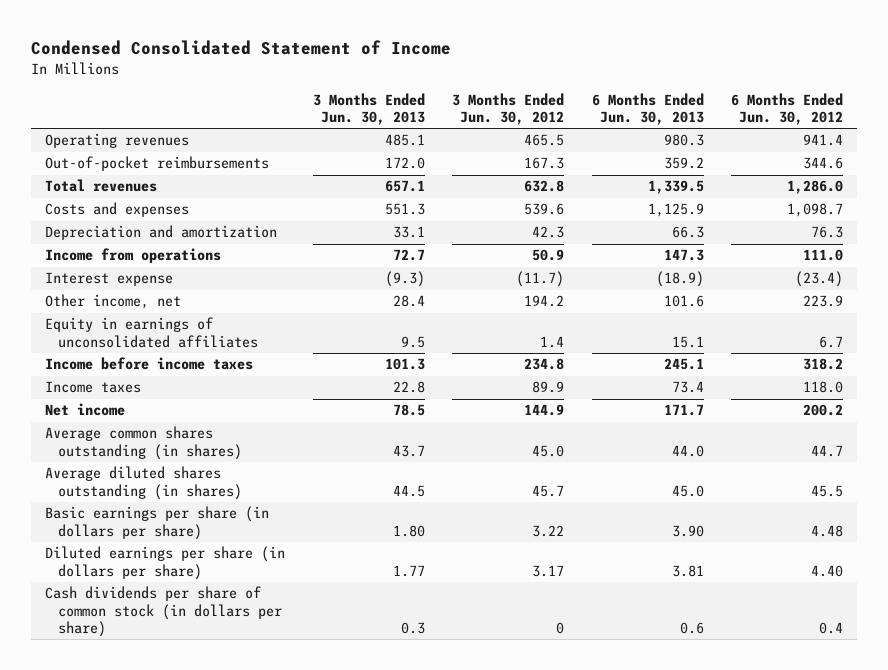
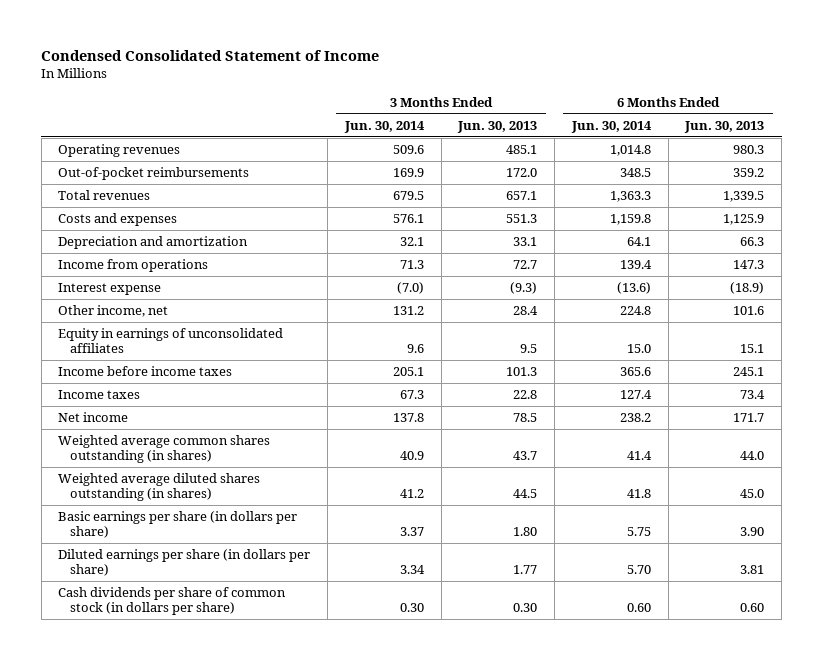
- | 3 Months Ended Jun. 30, 2013 | 3 Months Ended Jun. 30, 2012 | 6 Months Ended Jun. 30, 2013 | 6 Months Ended Jun. 30, 2012
+ | 3 Months Ended Jun. 30, 2014 | 3 Months Ended Jun. 30, 2013 | 6 Months Ended Jun. 30, 2014 | 6 Months Ended Jun. 30, 2013
- Average common shares outstanding (in shares) | 43.7 | 45.0 | 44.0 | 44.7
- Average diluted shares outstanding (in shares) | 44.5 | 45.7 | 45.0 | 45.5
+ Weighted average common shares outstanding (in shares) | 40.9 | 43.7 | 41.4 | 44.0
+ Weighted average diluted shares outstanding (in shares) | 41.2 | 44.5 | 41.8 | 45.0
- Cash dividends per share of common stock (in dollars per share) | 0.3 | 0 | 0.6 | 0.4
+ Cash dividends per share of common stock (in dollars per share) | 0.30 | 0.30 | 0.60 | 0.60

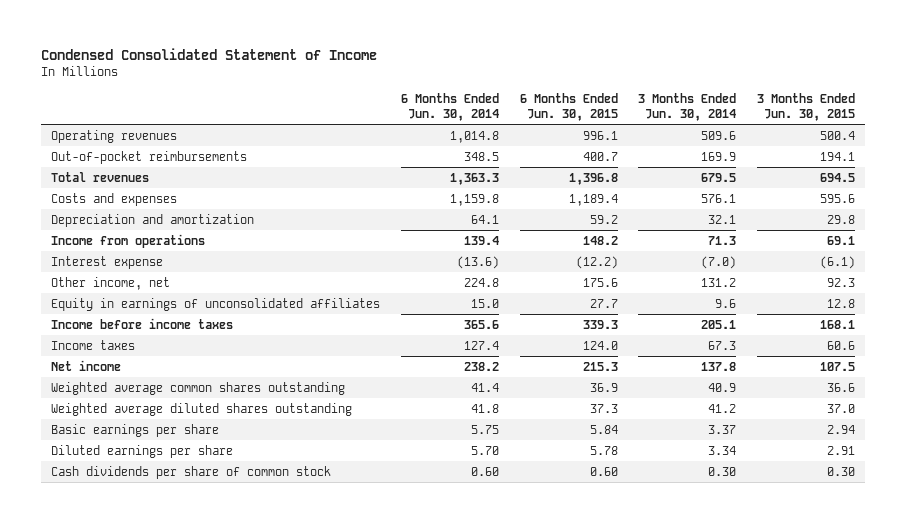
- | 3 Months Ended Jun. 30, 2014 | 3 Months Ended Jun. 30, 2013 | 6 Months Ended Jun. 30, 2014 | 6 Months Ended Jun. 30, 2013
+ | 6 Months Ended Jun. 30, 2014 | 6 Months Ended Jun. 30, 2015 | 3 Months Ended Jun. 30, 2014 | 3 Months Ended Jun. 30, 2015
- Weighted average common shares outstanding (in shares) | 40.9 | 43.7 | 41.4 | 44.0
- Weighted average diluted shares outstanding (in shares) | 41.2 | 44.5 | 41.8 | 45.0
- Basic earnings per share (in dollars per share) | 3.37 | 1.80 | 5.75 | 3.90
- Diluted earnings per share (in dollars per share) | 3.34 | 1.77 | 5.70 | 3.81
- Cash dividends per share of common stock (in dollars per share) | 0.30 | 0.30 | 0.60 | 0.60
+ Weighted average common shares outstanding | 41.4 | 36.9 | 40.9 | 36.6
+ Weighted average diluted shares outstanding | 41.8 | 37.3 | 41.2 | 37.0
+ Basic earnings per share | 5.75 | 5.84 | 3.37 | 2.94
+ Diluted earnings per share | 5.70 | 5.78 | 3.34 | 2.91
+ Cash dividends per share of common stock | 0.60 | 0.60 | 0.30 | 0.30

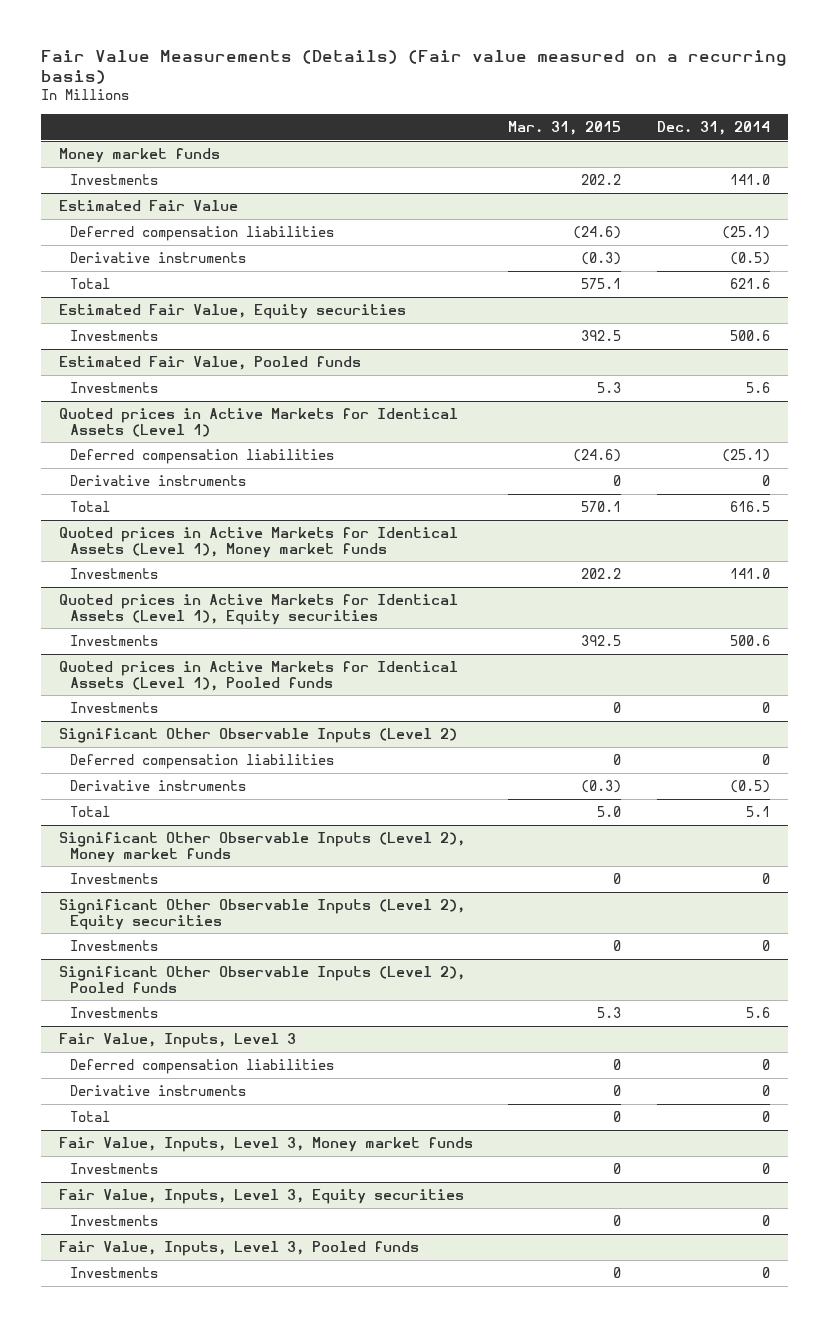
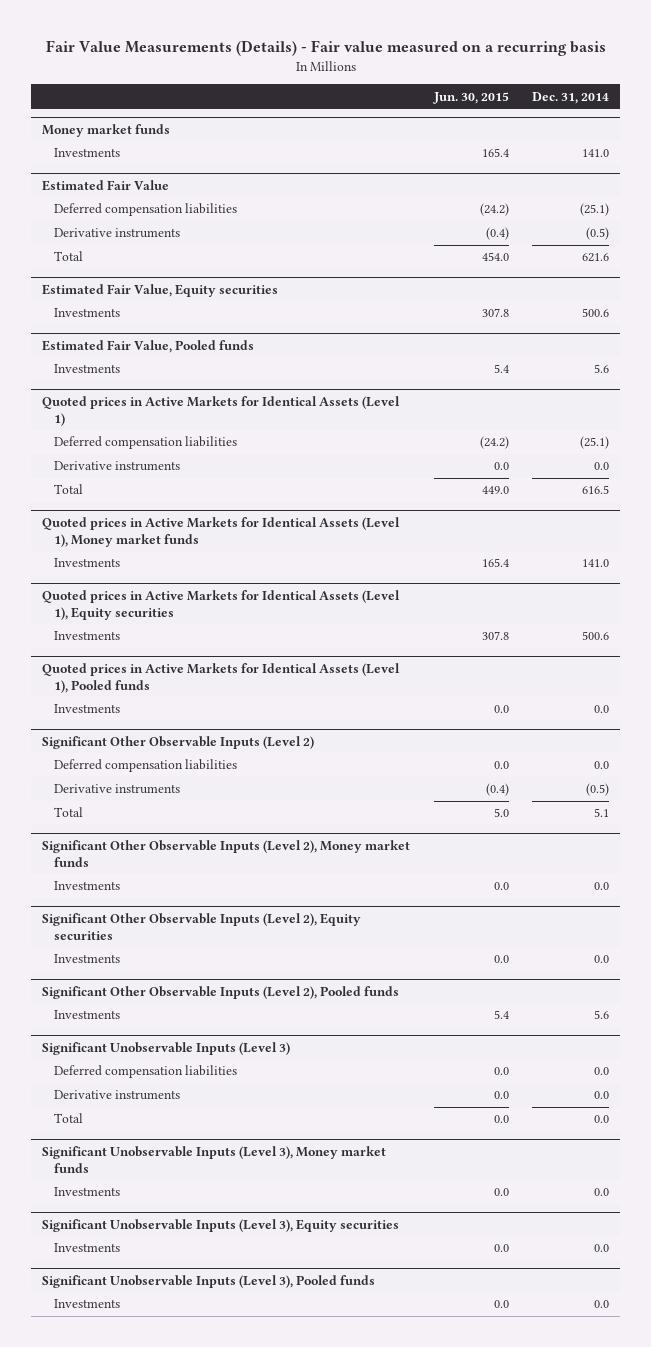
- Fair Value Measurements (Details) (Fair value measured on a recurring basis)
+ Fair Value Measurements (Details) - Fair value measured on a recurring basis
- | Mar. 31, 2015 | Dec. 31, 2014
+ | Jun. 30, 2015 | Dec. 31, 2014
@ Quoted prices in Active Markets for Identical Assets (Level 1)
- Derivative instruments | 0 | 0
+ Derivative instruments | 0.0 | 0.0
@ Quoted prices in Active Markets for Identical Assets (Level 1), Pooled funds
- Investments | 0 | 0
+ Investments | 0.0 | 0.0
@ Significant Other Observable Inputs (Level 2)
- Deferred compensation liabilities | 0 | 0
+ Deferred compensation liabilities | 0.0 | 0.0
@ Significant Other Observable Inputs (Level 2), Money market funds
- Investments | 0 | 0
+ Investments | 0.0 | 0.0
@ Significant Other Observable Inputs (Level 2), Equity securities
- Investments | 0 | 0
+ Investments | 0.0 | 0.0
- Fair Value, Inputs, Level 3
- Deferred compensation liabilities | 0 | 0
- Derivative instruments | 0 | 0
- Total | 0 | 0
- Fair Value, Inputs, Level 3, Money market funds
- Investments | 0 | 0
- Fair Value, Inputs, Level 3, Equity securities
- Investments | 0 | 0
- Fair Value, Inputs, Level 3, Pooled funds
- Investments | 0 | 0
+ Significant Unobservable Inputs (Level 3)
+ Deferred compensation liabilities | 0.0 | 0.0
+ Derivative instruments | 0.0 | 0.0
+ Total | 0.0 | 0.0
+ Significant Unobservable Inputs (Level 3), Money market funds
+ Investments | 0.0 | 0.0
+ Significant Unobservable Inputs (Level 3), Equity securities
+ Investments | 0.0 | 0.0
+ Significant Unobservable Inputs (Level 3), Pooled funds
+ Investments | 0.0 | 0.0

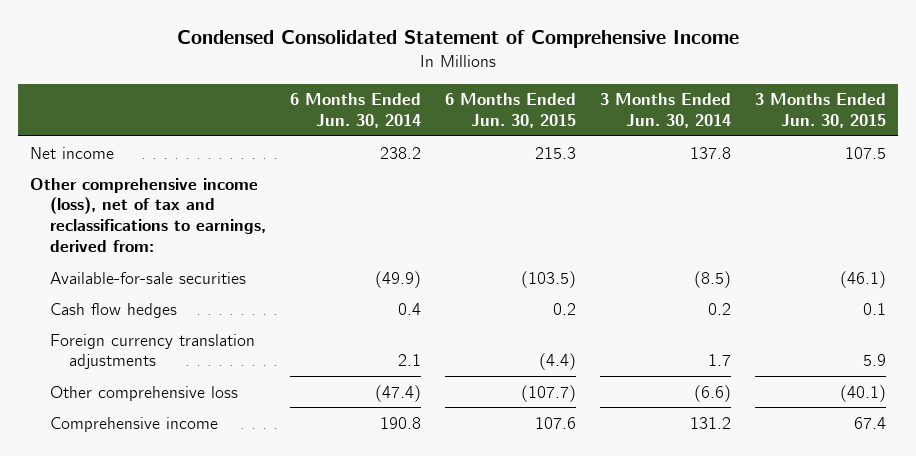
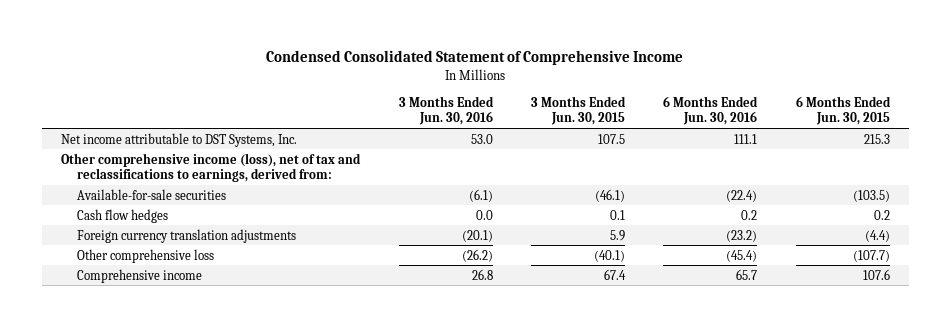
- | 6 Months Ended Jun. 30, 2014 | 6 Months Ended Jun. 30, 2015 | 3 Months Ended Jun. 30, 2014 | 3 Months Ended Jun. 30, 2015
+ | 3 Months Ended Jun. 30, 2016 | 3 Months Ended Jun. 30, 2015 | 6 Months Ended Jun. 30, 2016 | 6 Months Ended Jun. 30, 2015
- Net income | 238.2 | 215.3 | 137.8 | 107.5
+ Net income attributable to DST Systems, Inc. | 53.0 | 107.5 | 111.1 | 215.3

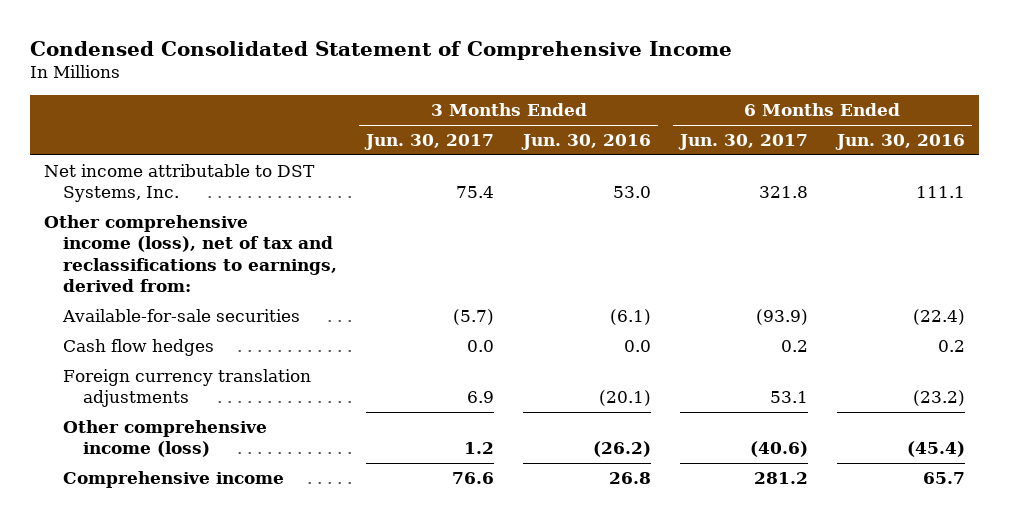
- | 3 Months Ended Jun. 30, 2016 | 3 Months Ended Jun. 30, 2015 | 6 Months Ended Jun. 30, 2016 | 6 Months Ended Jun. 30, 2015
+ | 3 Months Ended Jun. 30, 2017 | 3 Months Ended Jun. 30, 2016 | 6 Months Ended Jun. 30, 2017 | 6 Months Ended Jun. 30, 2016
- Other comprehensive loss | (26.2) | (40.1) | (45.4) | (107.7)
+ Other comprehensive income (loss) | 1.2 | (26.2) | (40.6) | (45.4)

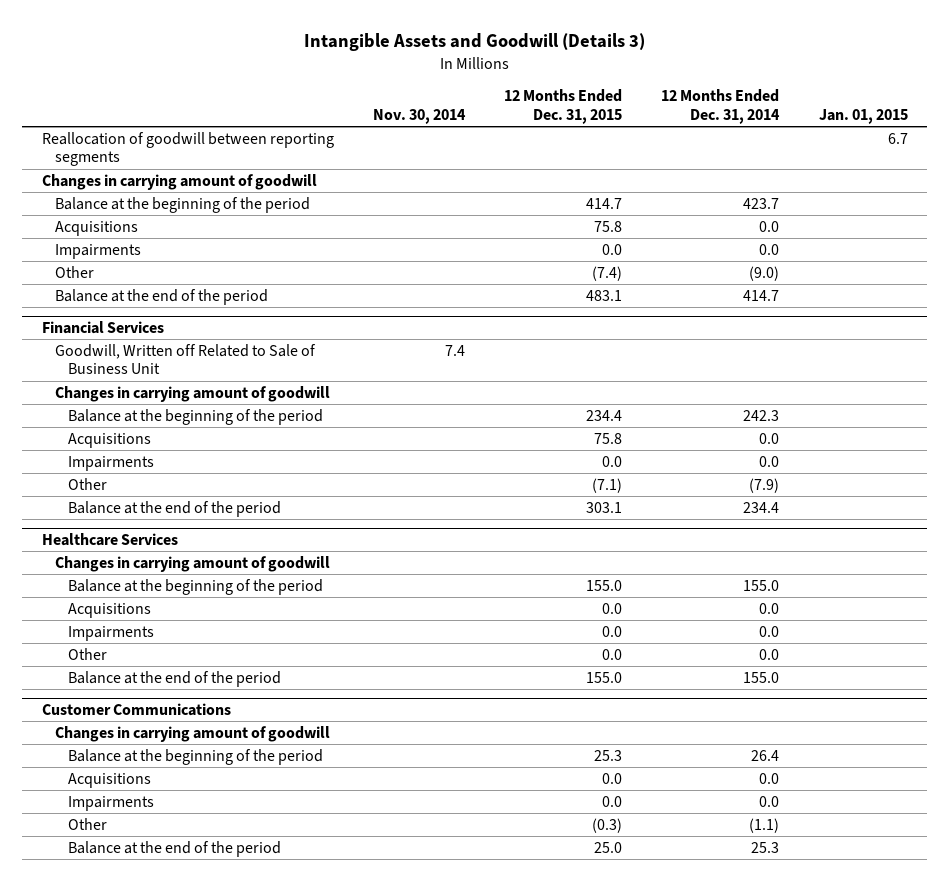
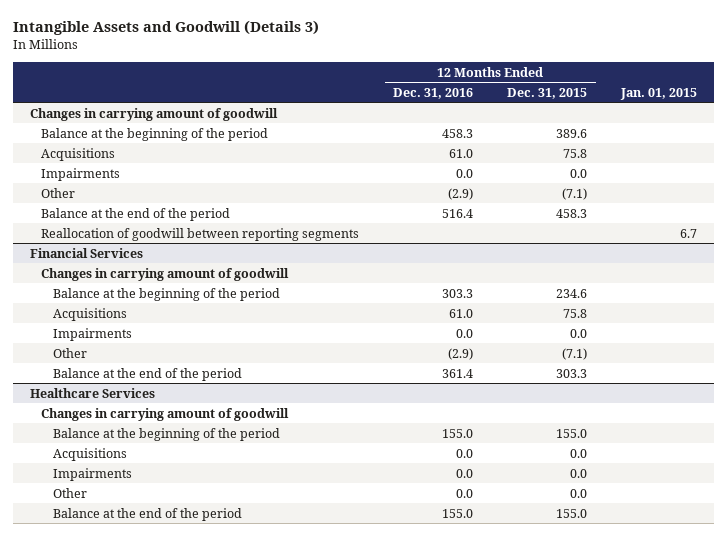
- | Nov. 30, 2014 | 12 Months Ended Dec. 31, 2015 | 12 Months Ended Dec. 31, 2014 | Jan. 01, 2015
+ | 12 Months Ended Dec. 31, 2016 | 12 Months Ended Dec. 31, 2015 | Jan. 01, 2015
- Balance at the beginning of the period | | 414.7 | 423.7 |
+ Balance at the beginning of the period | 458.3 | 389.6 |
- Other | | (7.4) | (9.0) |
- Balance at the end of the period | | 483.1 | 414.7 |
+ Other | (2.9) | (7.1) |
+ Balance at the end of the period | 516.4 | 458.3 |
moved down: Reallocation of goodwill between reporting segments | | | 6.7
@ Financial Services
- Goodwill, Written off Related to Sale of Business Unit | 7.4 | | |
- Balance at the beginning of the period | | 234.4 | 242.3 |
+ Balance at the beginning of the period | 303.3 | 234.6 |
- Balance at the end of the period | | 303.1 | 234.4 |
+ Balance at the end of the period | 361.4 | 303.3 |
- Customer Communications
- Changes in carrying amount of goodwill
- Balance at the beginning of the period | | 25.3 | 26.4 |
- Acquisitions | | 0.0 | 0.0 |
- Impairments | | 0.0 | 0.0 |
- Other | | (0.3) | (1.1) |
- Balance at the end of the period | | 25.0 | 25.3 |

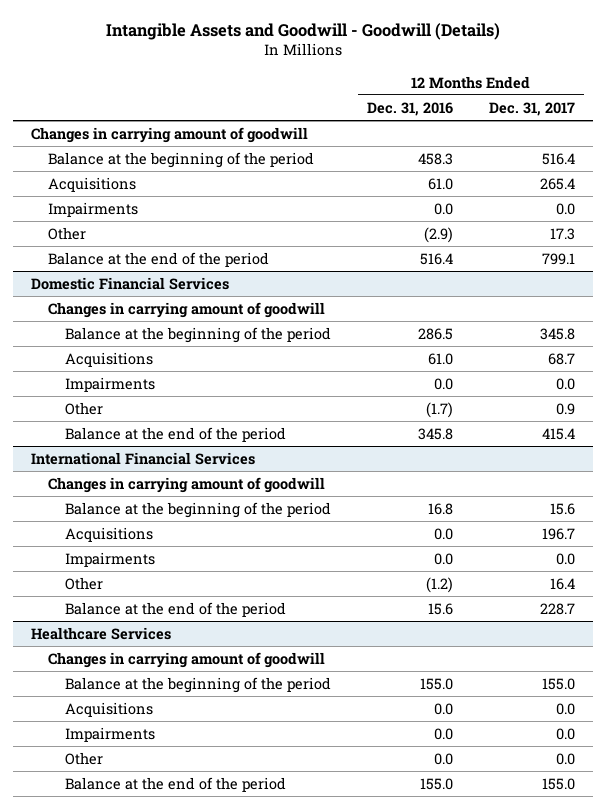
- Intangible Assets and Goodwill (Details 3)
+ Intangible Assets and Goodwill - Goodwill (Details)
- | 12 Months Ended Dec. 31, 2016 | 12 Months Ended Dec. 31, 2015 | Jan. 01, 2015
+ | 12 Months Ended Dec. 31, 2016 | 12 Months Ended Dec. 31, 2017
- Reallocation of goodwill between reporting segments | | | 6.7
- Financial Services
+ Domestic Financial Services
- Balance at the beginning of the period | 303.3 | 234.6 |
+ Balance at the beginning of the period | 286.5 | 345.8
- Other | (2.9) | (7.1) |
- Balance at the end of the period | 361.4 | 303.3 |
+ Other | (1.7) | 0.9
+ Balance at the end of the period | 345.8 | 415.4
+ International Financial Services
+ Changes in carrying amount of goodwill
+ Balance at the beginning of the period | 16.8 | 15.6
+ Acquisitions | 0.0 | 196.7
+ Impairments | 0.0 | 0.0
+ Other | (1.2) | 16.4
+ Balance at the end of the period | 15.6 | 228.7

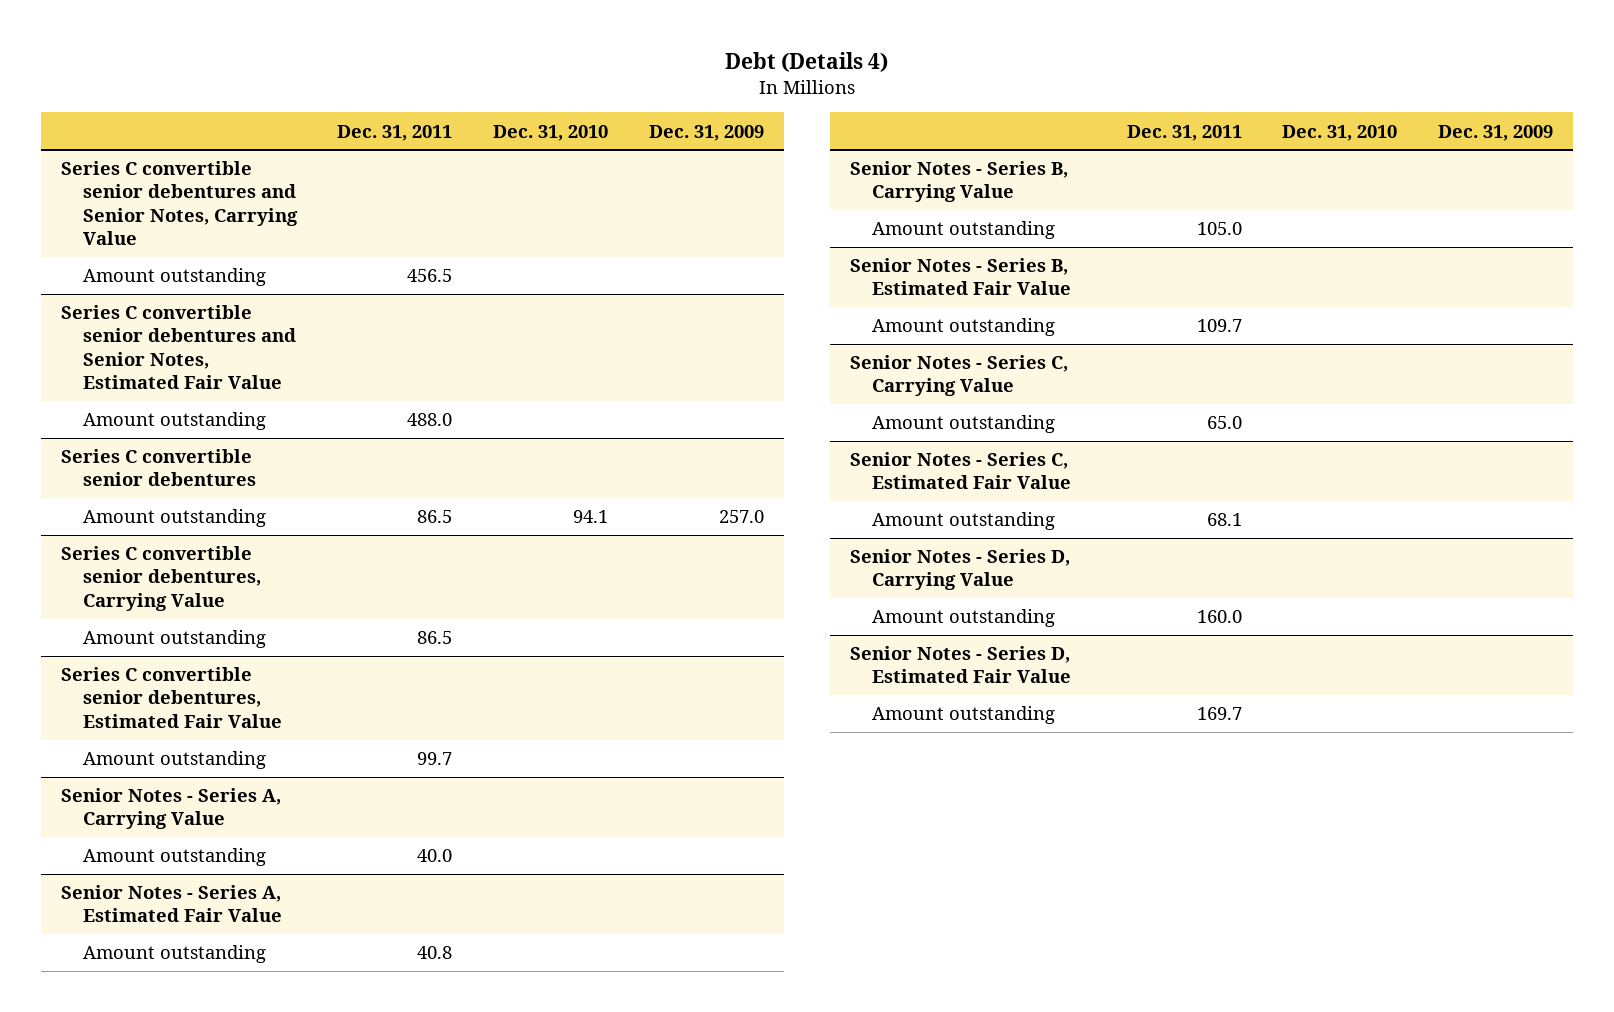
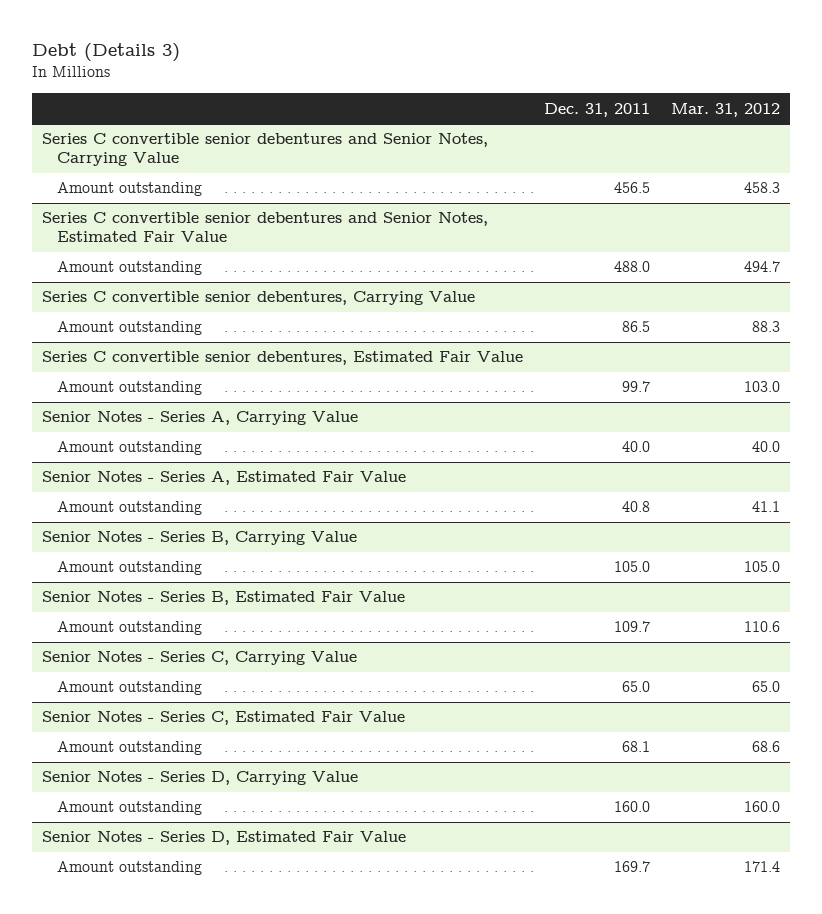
- Debt (Details 4)
+ Debt (Details 3)
- | Dec. 31, 2011 | Dec. 31, 2010 | Dec. 31, 2009
+ | Dec. 31, 2011 | Mar. 31, 2012
- Series C convertible senior debentures
- Amount outstanding | 86.5 | 94.1 | 257.0

